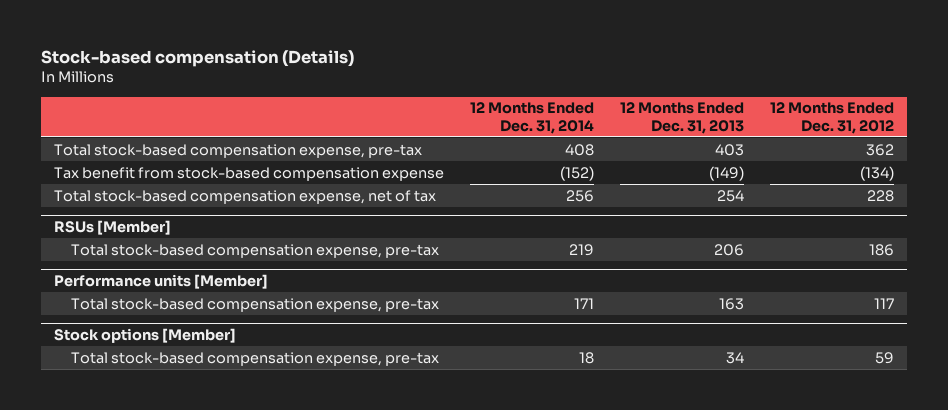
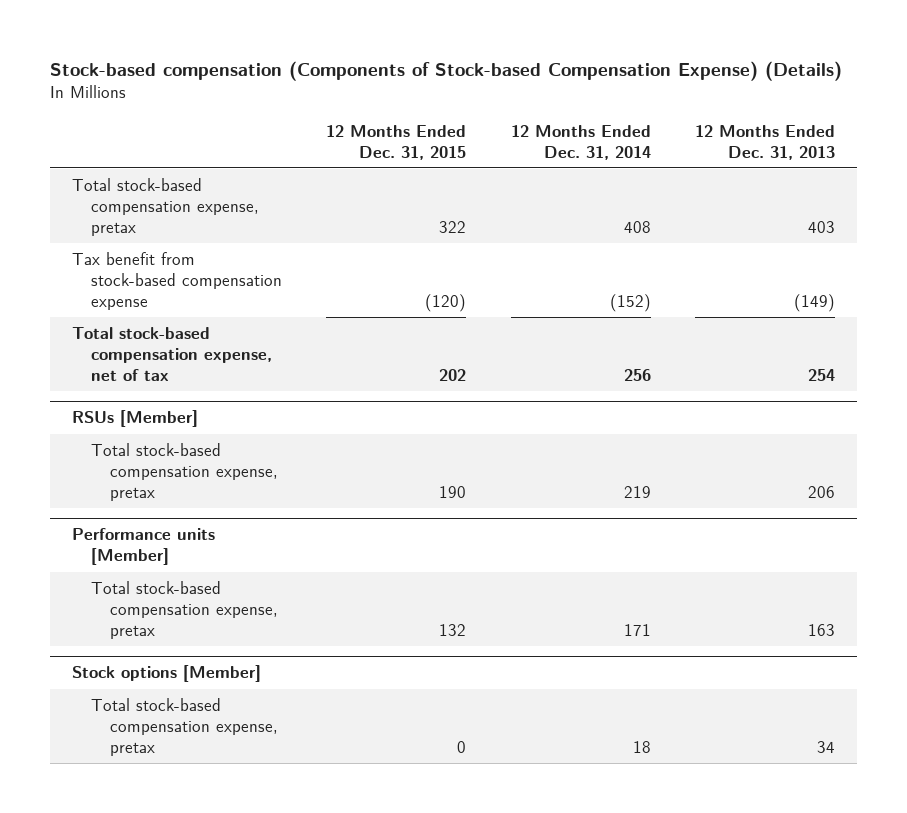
- Stock-based compensation (Details)
+ Stock-based compensation (Components of Stock-based Compensation Expense) (Details)
- | 12 Months Ended Dec. 31, 2014 | 12 Months Ended Dec. 31, 2013 | 12 Months Ended Dec. 31, 2012
+ | 12 Months Ended Dec. 31, 2015 | 12 Months Ended Dec. 31, 2014 | 12 Months Ended Dec. 31, 2013
- Total stock-based compensation expense, pre-tax | 408 | 403 | 362
+ Total stock-based compensation expense, pretax | 322 | 408 | 403
@ RSUs [Member]
- Total stock-based compensation expense, pre-tax | 219 | 206 | 186
+ Total stock-based compensation expense, pretax | 190 | 219 | 206
@ Performance units [Member]
- Total stock-based compensation expense, pre-tax | 171 | 163 | 117
+ Total stock-based compensation expense, pretax | 132 | 171 | 163
@ Stock options [Member]
- Total stock-based compensation expense, pre-tax | 18 | 34 | 59
+ Total stock-based compensation expense, pretax | 0 | 18 | 34

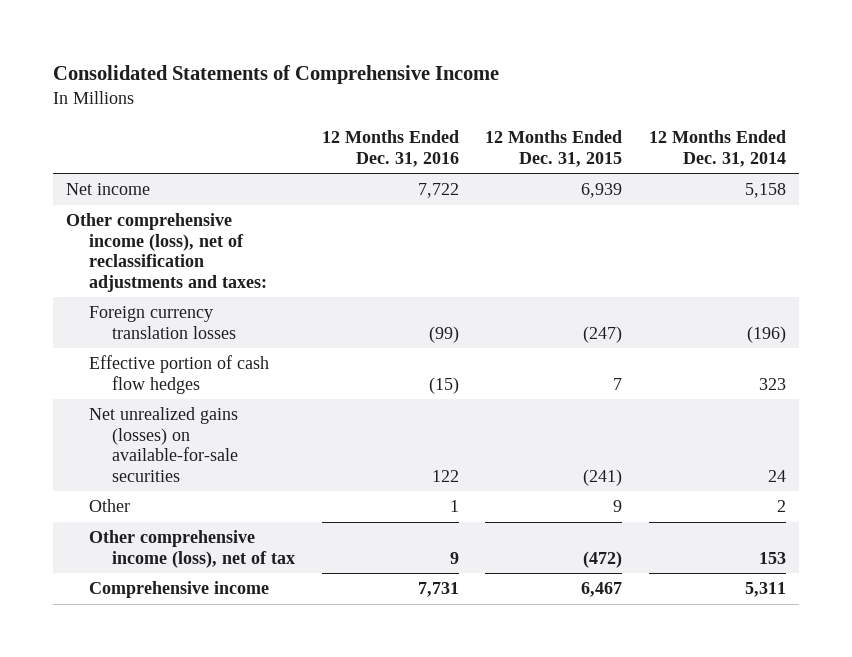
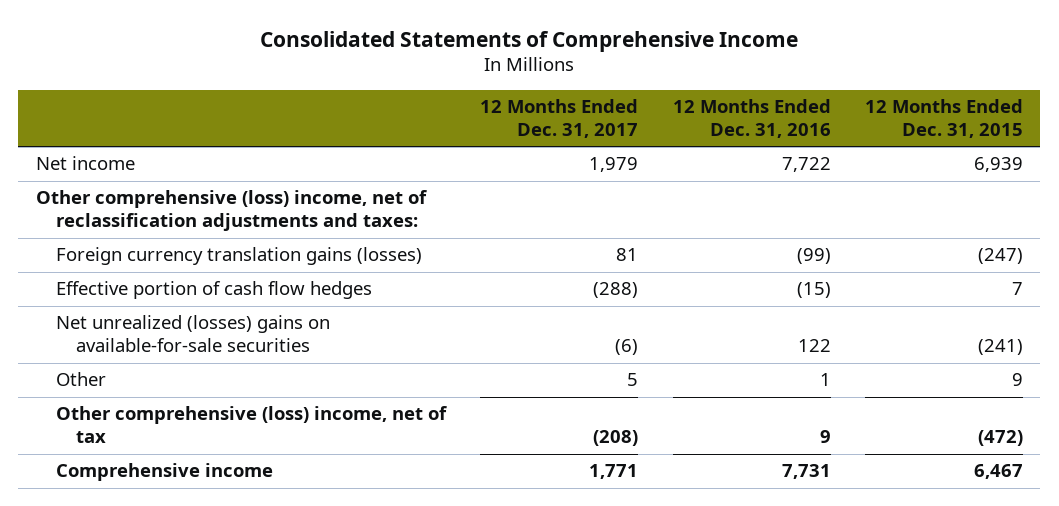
- | 12 Months Ended Dec. 31, 2016 | 12 Months Ended Dec. 31, 2015 | 12 Months Ended Dec. 31, 2014
+ | 12 Months Ended Dec. 31, 2017 | 12 Months Ended Dec. 31, 2016 | 12 Months Ended Dec. 31, 2015
- Other comprehensive income (loss), net of reclassification adjustments and taxes:
- Foreign currency translation losses | (99) | (247) | (196)
+ Other comprehensive (loss) income, net of reclassification adjustments and taxes:
+ Foreign currency translation gains (losses) | 81 | (99) | (247)
- Net unrealized gains (losses) on available-for-sale securities | 122 | (241) | 24
+ Net unrealized (losses) gains on available-for-sale securities | (6) | 122 | (241)
- Other comprehensive income (loss), net of tax | 9 | (472) | 153
+ Other comprehensive (loss) income, net of tax | (208) | 9 | (472)

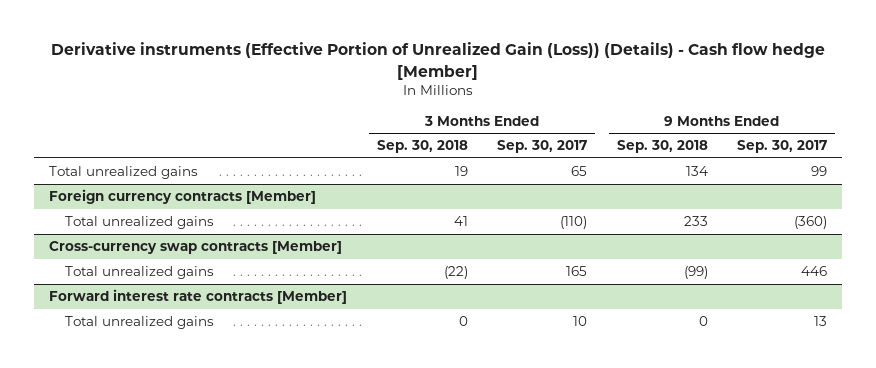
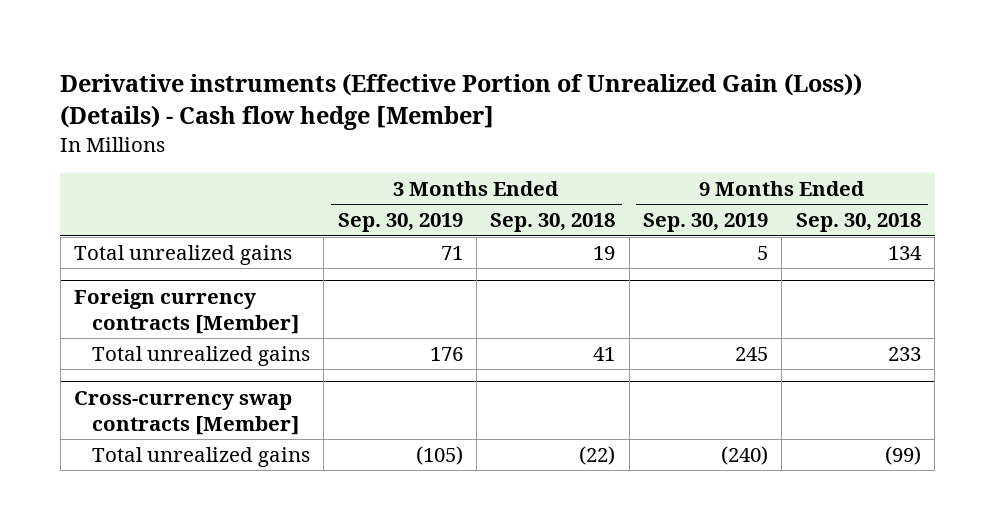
- | 3 Months Ended Sep. 30, 2018 | 3 Months Ended Sep. 30, 2017 | 9 Months Ended Sep. 30, 2018 | 9 Months Ended Sep. 30, 2017
+ | 3 Months Ended Sep. 30, 2019 | 3 Months Ended Sep. 30, 2018 | 9 Months Ended Sep. 30, 2019 | 9 Months Ended Sep. 30, 2018
- Forward interest rate contracts [Member]
- Total unrealized gains | 0 | 10 | 0 | 13

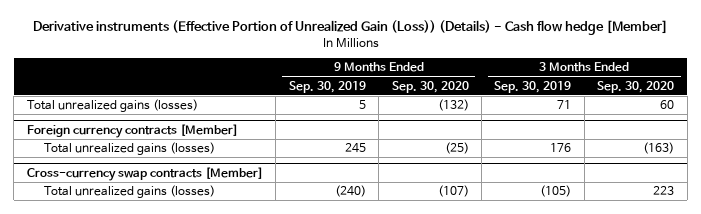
- | 3 Months Ended Sep. 30, 2019 | 3 Months Ended Sep. 30, 2018 | 9 Months Ended Sep. 30, 2019 | 9 Months Ended Sep. 30, 2018
+ | 9 Months Ended Sep. 30, 2019 | 9 Months Ended Sep. 30, 2020 | 3 Months Ended Sep. 30, 2019 | 3 Months Ended Sep. 30, 2020
- Total unrealized gains | 71 | 19 | 5 | 134
+ Total unrealized gains (losses) | 5 | (132) | 71 | 60
@ Foreign currency contracts [Member]
- Total unrealized gains | 176 | 41 | 245 | 233
+ Total unrealized gains (losses) | 245 | (25) | 176 | (163)
@ Cross-currency swap contracts [Member]
- Total unrealized gains | (105) | (22) | (240) | (99)
+ Total unrealized gains (losses) | (240) | (107) | (105) | 223

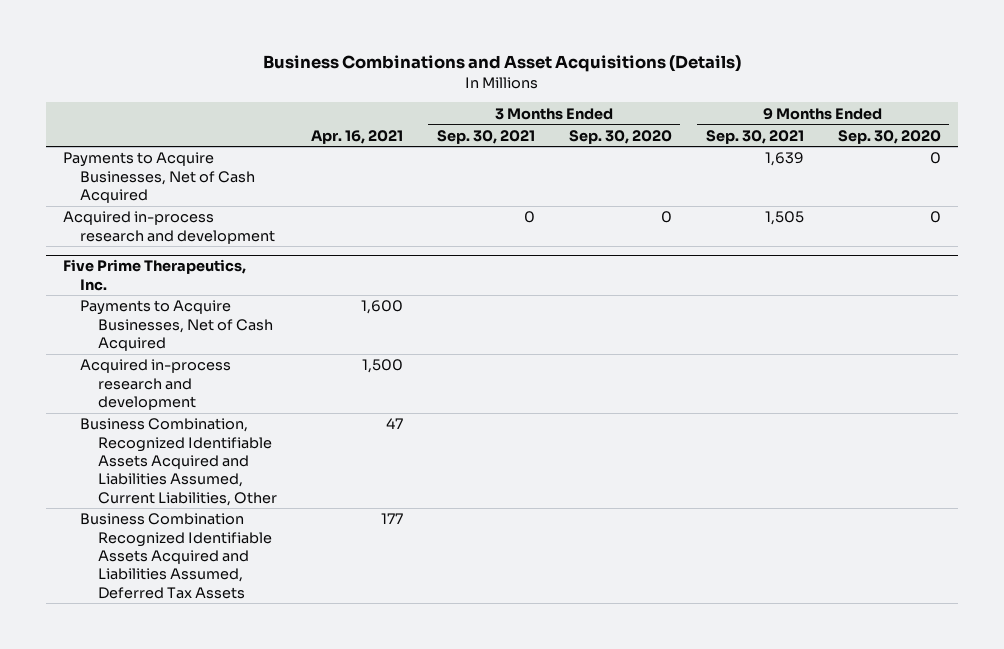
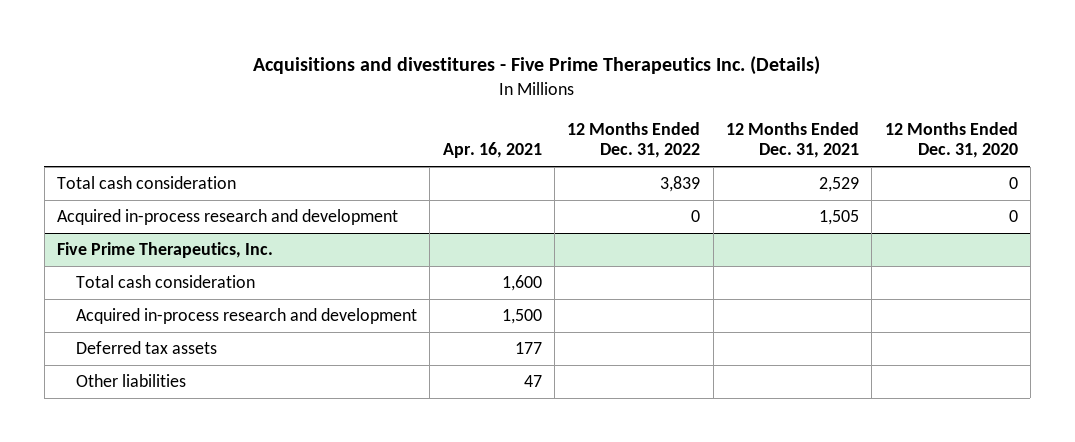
- Business Combinations and Asset Acquisitions (Details)
+ Acquisitions and divestitures - Five Prime Therapeutics Inc. (Details)
- | Apr. 16, 2021 | 3 Months Ended Sep. 30, 2021 | 3 Months Ended Sep. 30, 2020 | 9 Months Ended Sep. 30, 2021 | 9 Months Ended Sep. 30, 2020
+ | Apr. 16, 2021 | 12 Months Ended Dec. 31, 2022 | 12 Months Ended Dec. 31, 2021 | 12 Months Ended Dec. 31, 2020
- Payments to Acquire Businesses, Net of Cash Acquired | | | | 1,639 | 0
+ Total cash consideration | | 3,839 | 2,529 | 0
@ Five Prime Therapeutics, Inc.
- Payments to Acquire Businesses, Net of Cash Acquired | 1,600 | | | |
+ Total cash consideration | 1,600 | | |
- Business Combination, Recognized Identifiable Assets Acquired and Liabilities Assumed, Current Liabilities, Other | 47 | | | |
- Business Combination Recognized Identifiable Assets Acquired and Liabilities Assumed, Deferred Tax Assets | 177 | | | |
+ Deferred tax assets | 177 | | |
+ Other liabilities | 47 | | |

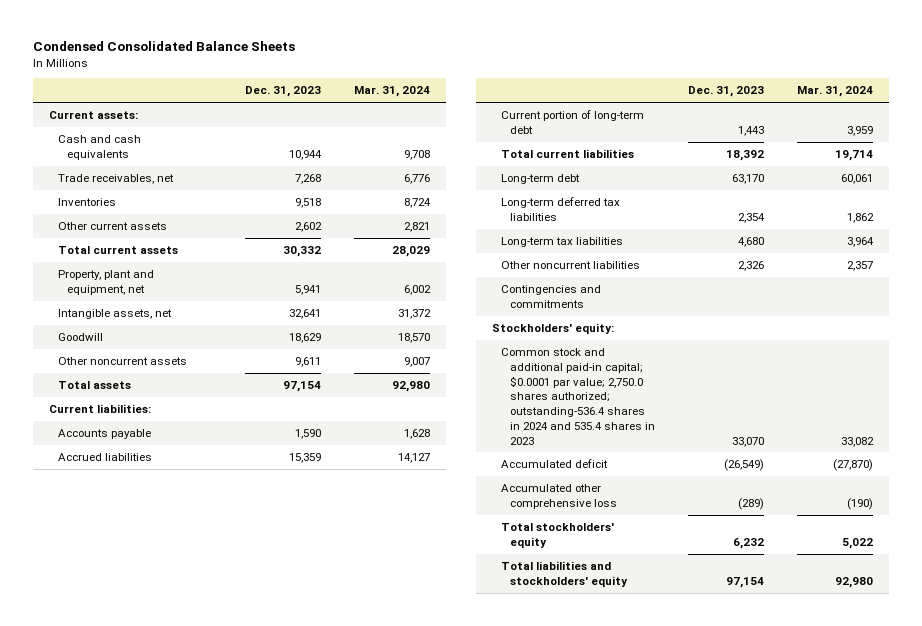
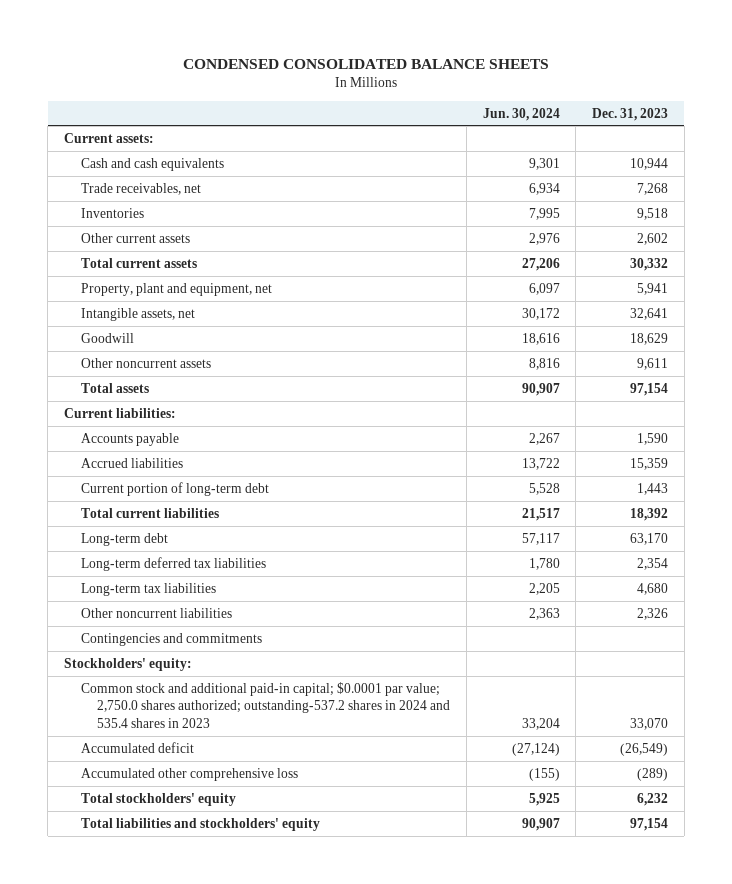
- Condensed Consolidated Balance Sheets
+ CONDENSED CONSOLIDATED BALANCE SHEETS
- | Dec. 31, 2023 | Mar. 31, 2024
+ | Jun. 30, 2024 | Dec. 31, 2023
- Common stock and additional paid-in capital; $0.0001 par value; 2,750.0 shares authorized; outstanding-536.4 shares in 2024 and 535.4 shares in 2023 | 33,070 | 33,082
+ Common stock and additional paid-in capital; $0.0001 par value; 2,750.0 shares authorized; outstanding-537.2 shares in 2024 and 535.4 shares in 2023 | 33,204 | 33,070

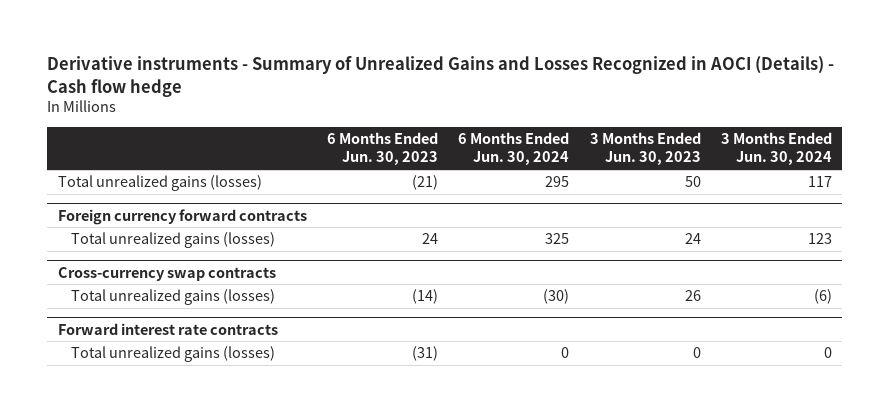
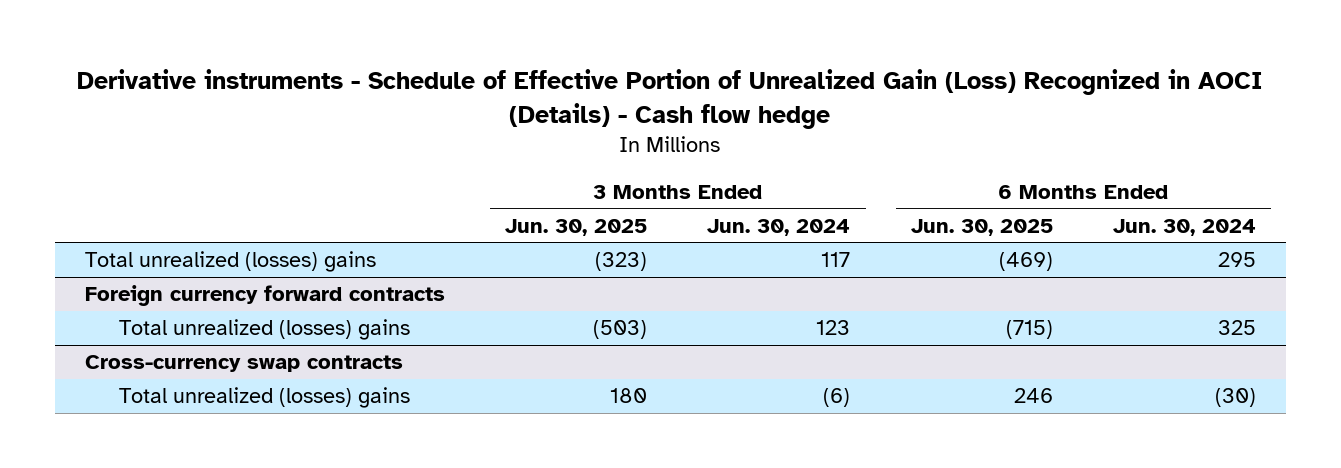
- Derivative instruments - Summary of Unrealized Gains and Losses Recognized in AOCI (Details) - Cash flow hedge
+ Derivative instruments - Schedule of Effective Portion of Unrealized Gain (Loss) Recognized in AOCI (Details) - Cash flow hedge
- | 6 Months Ended Jun. 30, 2023 | 6 Months Ended Jun. 30, 2024 | 3 Months Ended Jun. 30, 2023 | 3 Months Ended Jun. 30, 2024
+ | 3 Months Ended Jun. 30, 2025 | 3 Months Ended Jun. 30, 2024 | 6 Months Ended Jun. 30, 2025 | 6 Months Ended Jun. 30, 2024
- Total unrealized gains (losses) | (21) | 295 | 50 | 117
+ Total unrealized (losses) gains | (323) | 117 | (469) | 295
@ Foreign currency forward contracts
- Total unrealized gains (losses) | 24 | 325 | 24 | 123
+ Total unrealized (losses) gains | (503) | 123 | (715) | 325
@ Cross-currency swap contracts
- Total unrealized gains (losses) | (14) | (30) | 26 | (6)
- Forward interest rate contracts
- Total unrealized gains (losses) | (31) | 0 | 0 | 0
@ Cross-currency swap contracts
+ Total unrealized (losses) gains | 180 | (6) | 246 | (30)

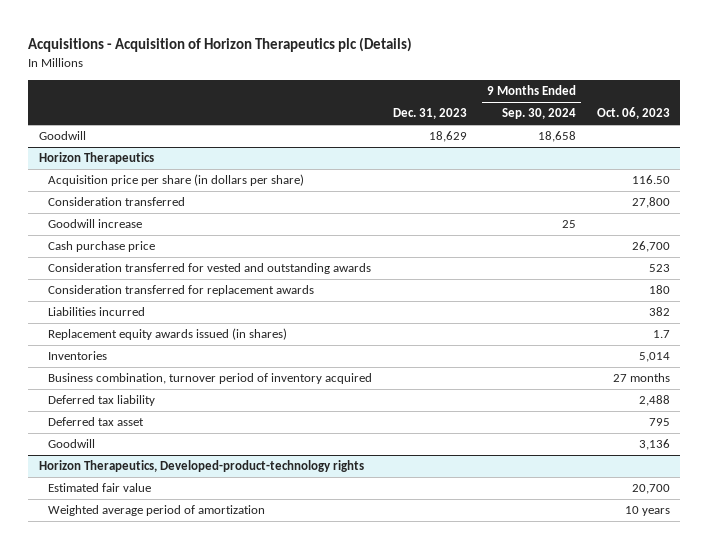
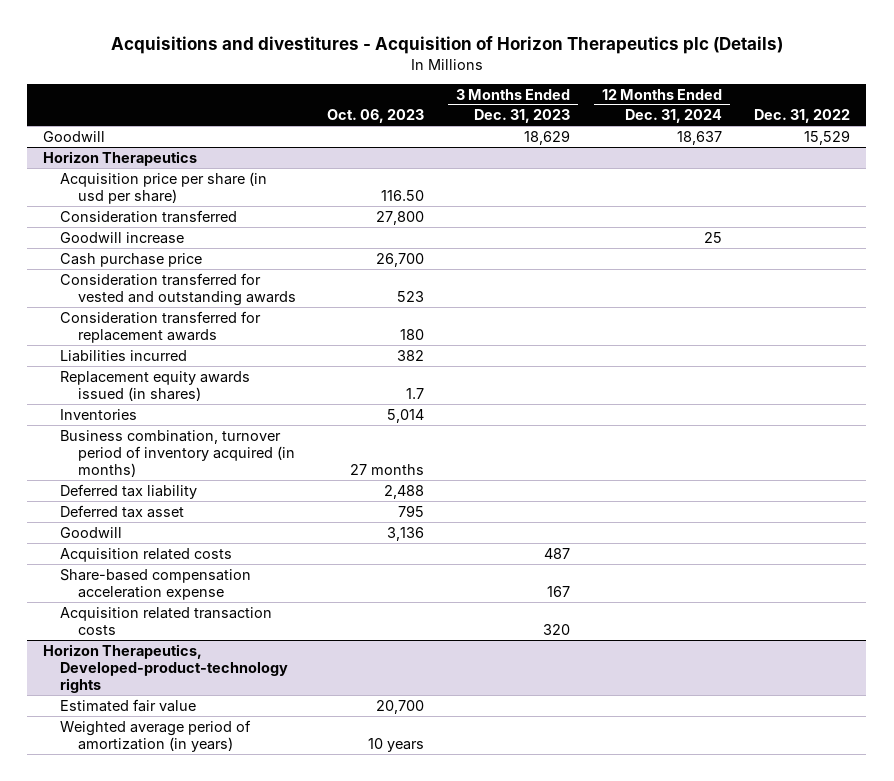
- Acquisitions - Acquisition of Horizon Therapeutics plc (Details)
+ Acquisitions and divestitures - Acquisition of Horizon Therapeutics plc (Details)
- | Dec. 31, 2023 | 9 Months Ended Sep. 30, 2024 | Oct. 06, 2023
+ | Oct. 06, 2023 | 3 Months Ended Dec. 31, 2023 | 12 Months Ended Dec. 31, 2024 | Dec. 31, 2022
@ Horizon Therapeutics
- Acquisition price per share (in dollars per share) | | | 116.50
+ Acquisition price per share (in usd per share) | 116.50 | | |
- Business combination, turnover period of inventory acquired | | | 27 months
+ Business combination, turnover period of inventory acquired (in months) | 27 months | | |
+ Acquisition related costs | | 487 | |
+ Share-based compensation acceleration expense | | 167 | |
+ Acquisition related transaction costs | | 320 | |
@ Horizon Therapeutics, Developed-product-technology rights
- Weighted average period of amortization | | | 10 years
+ Weighted average period of amortization (in years) | 10 years | | |

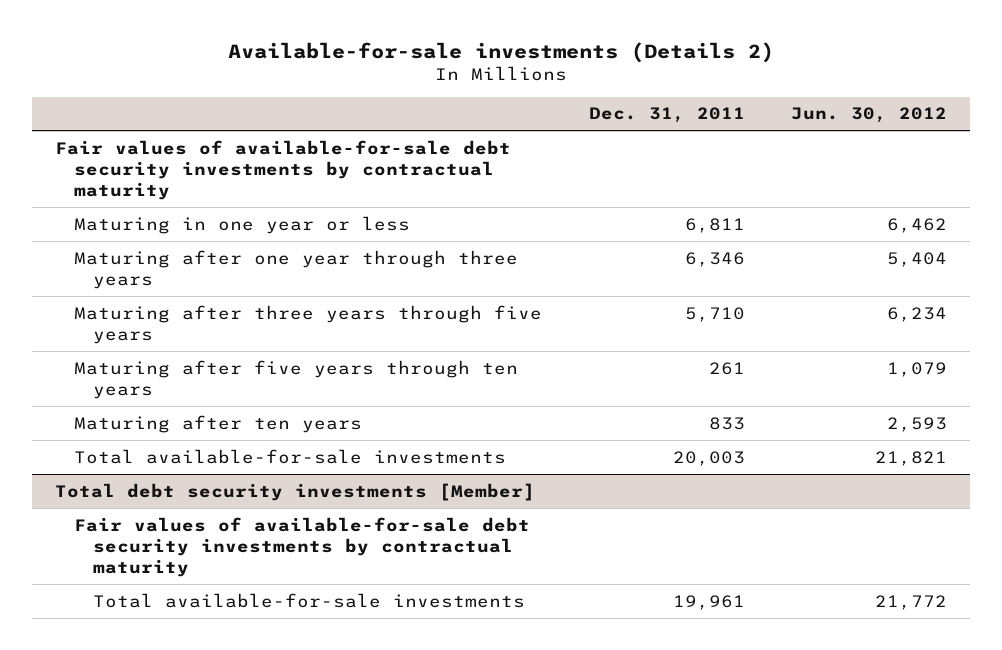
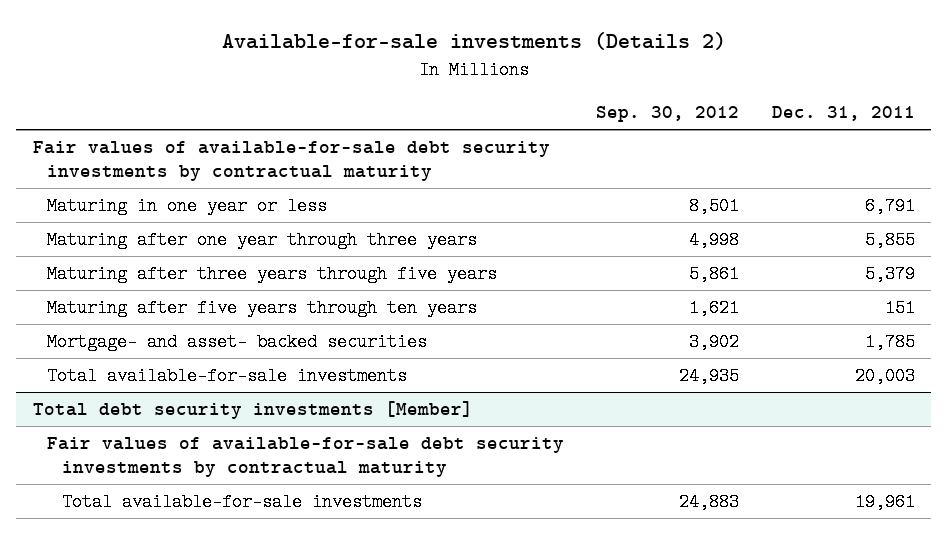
- | Dec. 31, 2011 | Jun. 30, 2012
+ | Sep. 30, 2012 | Dec. 31, 2011
- Maturing in one year or less | 6,811 | 6,462
- Maturing after one year through three years | 6,346 | 5,404
- Maturing after three years through five years | 5,710 | 6,234
- Maturing after five years through ten years | 261 | 1,079
- Maturing after ten years | 833 | 2,593
+ Maturing in one year or less | 8,501 | 6,791
+ Maturing after one year through three years | 4,998 | 5,855
+ Maturing after three years through five years | 5,861 | 5,379
+ Maturing after five years through ten years | 1,621 | 151
+ Mortgage- and asset- backed securities | 3,902 | 1,785

